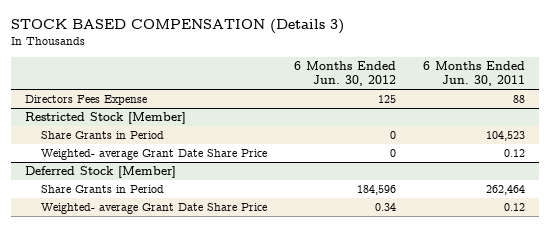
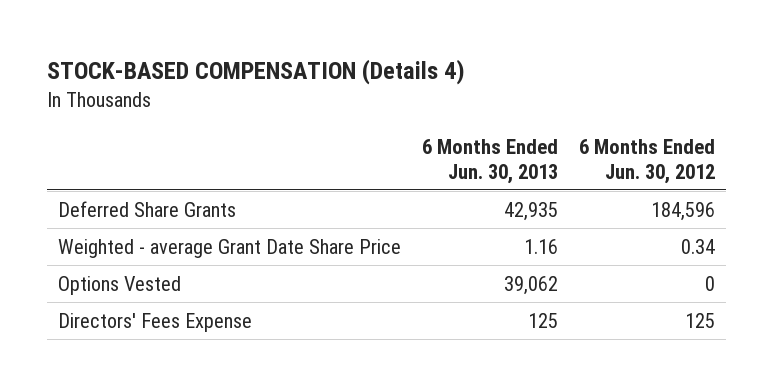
- STOCK BASED COMPENSATION (Details 3)
+ STOCK-BASED COMPENSATION (Details 4)
- | 6 Months Ended Jun. 30, 2012 | 6 Months Ended Jun. 30, 2011
+ | 6 Months Ended Jun. 30, 2013 | 6 Months Ended Jun. 30, 2012
- Directors Fees Expense | 125 | 88
- Restricted Stock [Member]
- Share Grants in Period | 0 | 104,523
- Weighted- average Grant Date Share Price | 0 | 0.12
- Deferred Stock [Member]
- Share Grants in Period | 184,596 | 262,464
- Weighted- average Grant Date Share Price | 0.34 | 0.12
+ Deferred Share Grants | 42,935 | 184,596
+ Weighted - average Grant Date Share Price | 1.16 | 0.34
+ Options Vested | 39,062 | 0
+ Directors' Fees Expense | 125 | 125

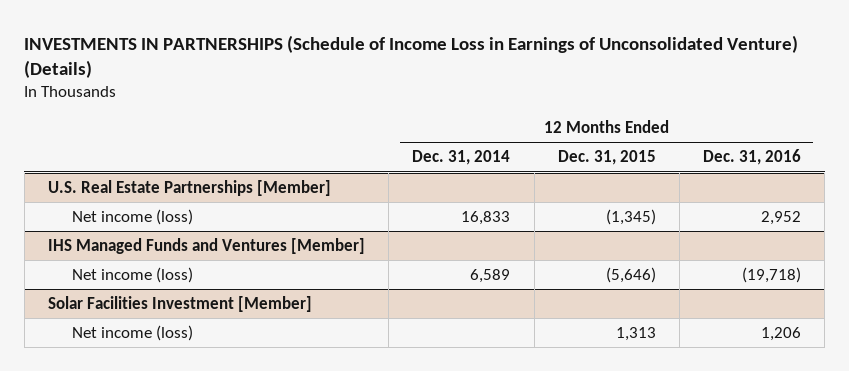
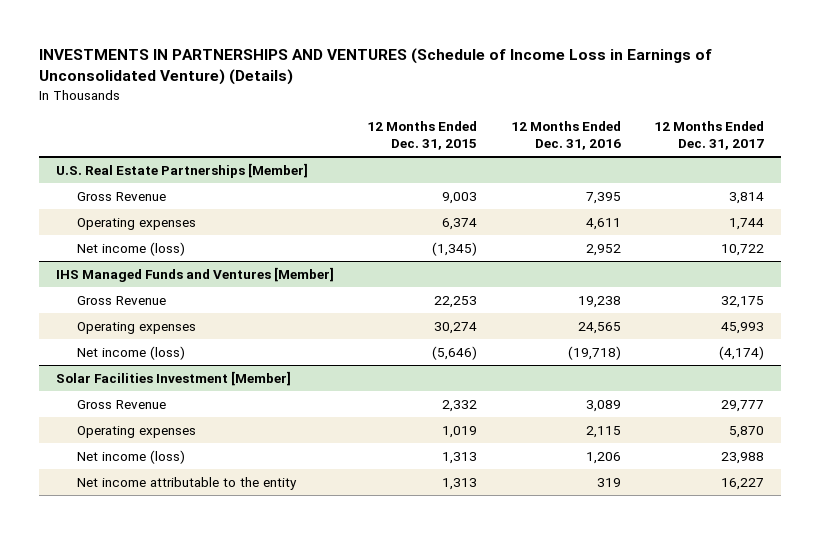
- INVESTMENTS IN PARTNERSHIPS (Schedule of Income Loss in Earnings of Unconsolidated Venture) (Details)
+ INVESTMENTS IN PARTNERSHIPS AND VENTURES (Schedule of Income Loss in Earnings of Unconsolidated Venture) (Details)
- | 12 Months Ended Dec. 31, 2014 | 12 Months Ended Dec. 31, 2015 | 12 Months Ended Dec. 31, 2016
+ | 12 Months Ended Dec. 31, 2015 | 12 Months Ended Dec. 31, 2016 | 12 Months Ended Dec. 31, 2017
@ U.S. Real Estate Partnerships [Member]
+ Gross Revenue | 9,003 | 7,395 | 3,814
+ Operating expenses | 6,374 | 4,611 | 1,744
@ IHS Managed Funds and Ventures [Member]
+ Gross Revenue | 22,253 | 19,238 | 32,175
+ Operating expenses | 30,274 | 24,565 | 45,993
@ Solar Facilities Investment [Member]
+ Gross Revenue | 2,332 | 3,089 | 29,777
+ Operating expenses | 1,019 | 2,115 | 5,870
+ Net income attributable to the entity | 1,313 | 319 | 16,227

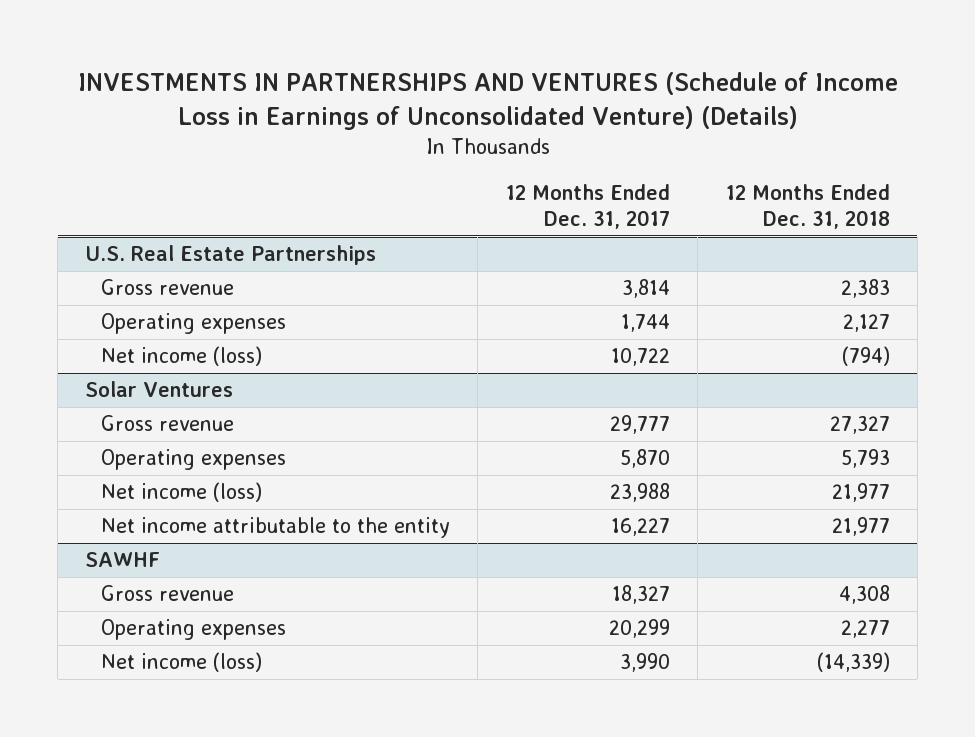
- | 12 Months Ended Dec. 31, 2015 | 12 Months Ended Dec. 31, 2016 | 12 Months Ended Dec. 31, 2017
+ | 12 Months Ended Dec. 31, 2017 | 12 Months Ended Dec. 31, 2018
- U.S. Real Estate Partnerships [Member]
- Gross Revenue | 9,003 | 7,395 | 3,814
+ U.S. Real Estate Partnerships
+ Gross revenue | 3,814 | 2,383
- IHS Managed Funds and Ventures [Member]
- Gross Revenue | 22,253 | 19,238 | 32,175
- Operating expenses | 30,274 | 24,565 | 45,993
- Net income (loss) | (5,646) | (19,718) | (4,174)
- Solar Facilities Investment [Member]
- Gross Revenue | 2,332 | 3,089 | 29,777
+ Solar Ventures
+ Gross revenue | 29,777 | 27,327
+ SAWHF
+ Gross revenue | 18,327 | 4,308
+ Operating expenses | 20,299 | 2,277
+ Net income (loss) | 3,990 | (14,339)

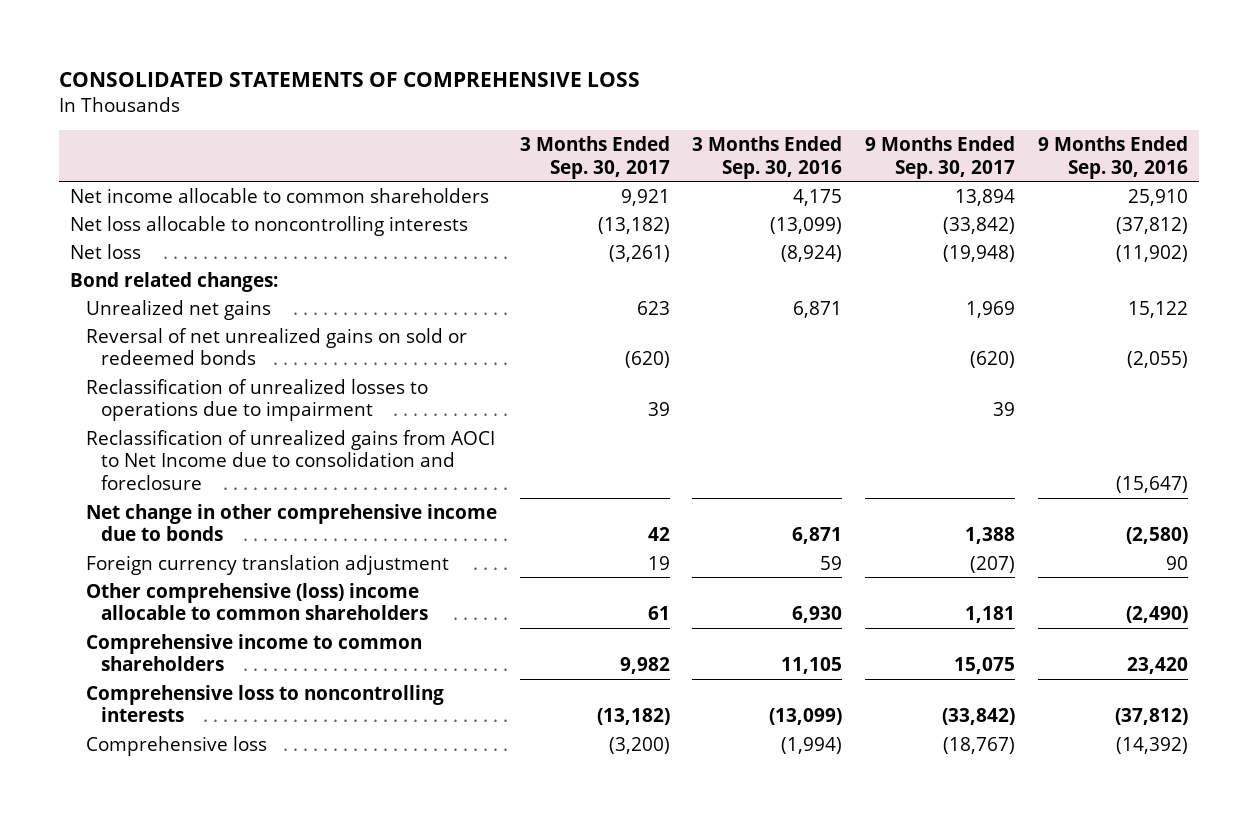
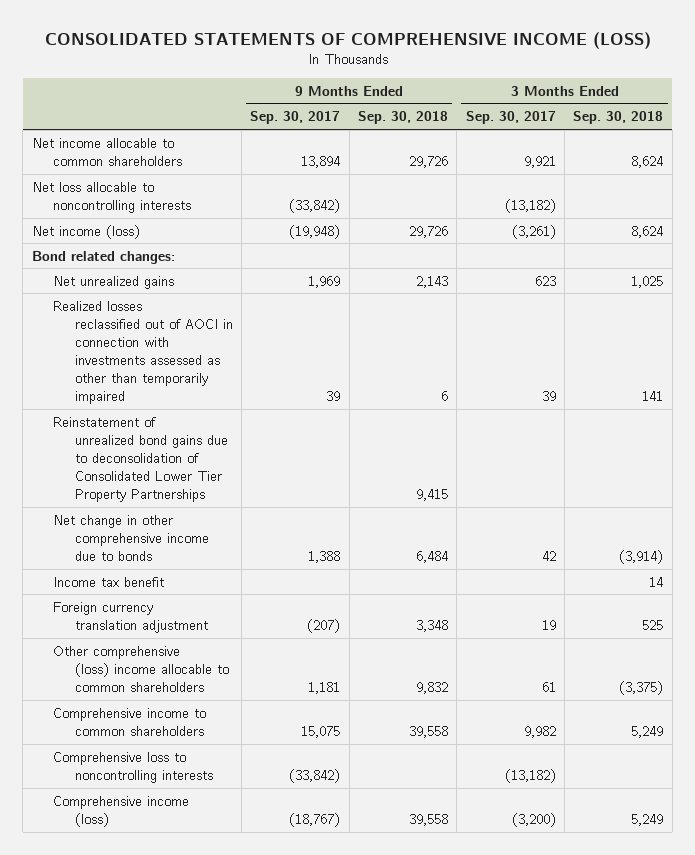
- CONSOLIDATED STATEMENTS OF COMPREHENSIVE LOSS
+ CONSOLIDATED STATEMENTS OF COMPREHENSIVE INCOME (LOSS)
- | 3 Months Ended Sep. 30, 2017 | 3 Months Ended Sep. 30, 2016 | 9 Months Ended Sep. 30, 2017 | 9 Months Ended Sep. 30, 2016
+ | 9 Months Ended Sep. 30, 2017 | 9 Months Ended Sep. 30, 2018 | 3 Months Ended Sep. 30, 2017 | 3 Months Ended Sep. 30, 2018
- Net loss | (3,261) | (8,924) | (19,948) | (11,902)
+ Net income (loss) | (19,948) | 29,726 | (3,261) | 8,624
- Unrealized net gains | 623 | 6,871 | 1,969 | 15,122
- Reversal of net unrealized gains on sold or redeemed bonds | (620) | | (620) | (2,055)
- Reclassification of unrealized losses to operations due to impairment | 39 | | 39 |
- Reclassification of unrealized gains from AOCI to Net Income due to consolidation and foreclosure | | | | (15,647)
+ Net unrealized gains | 1,969 | 2,143 | 623 | 1,025
+ Realized losses reclassified out of AOCI in connection with investments assessed as other than temporarily impaired | 39 | 6 | 39 | 141
+ Reinstatement of unrealized bond gains due to deconsolidation of Consolidated Lower Tier Property Partnerships | | 9,415 | |
+ Income tax benefit | | | | 14
- Comprehensive loss | (3,200) | (1,994) | (18,767) | (14,392)
+ Comprehensive income (loss) | (18,767) | 39,558 | (3,200) | 5,249

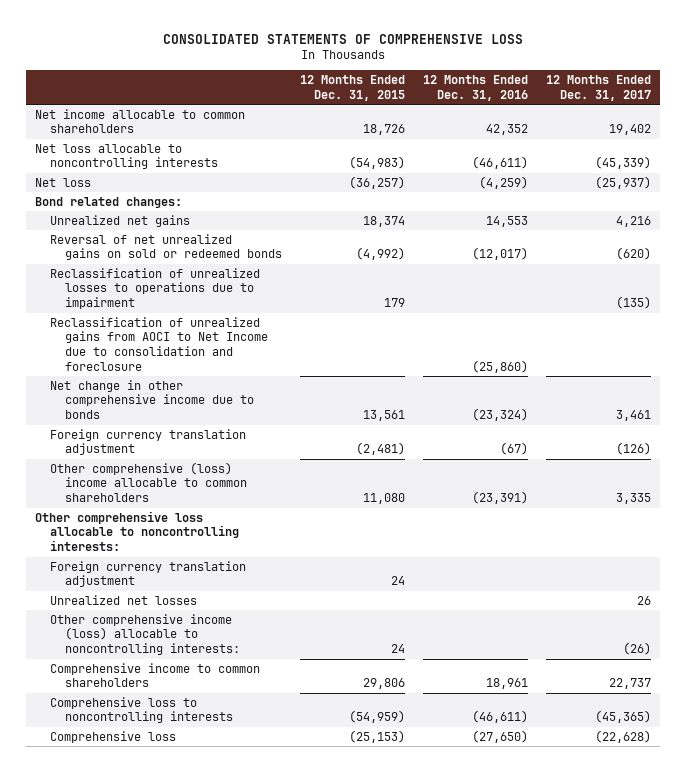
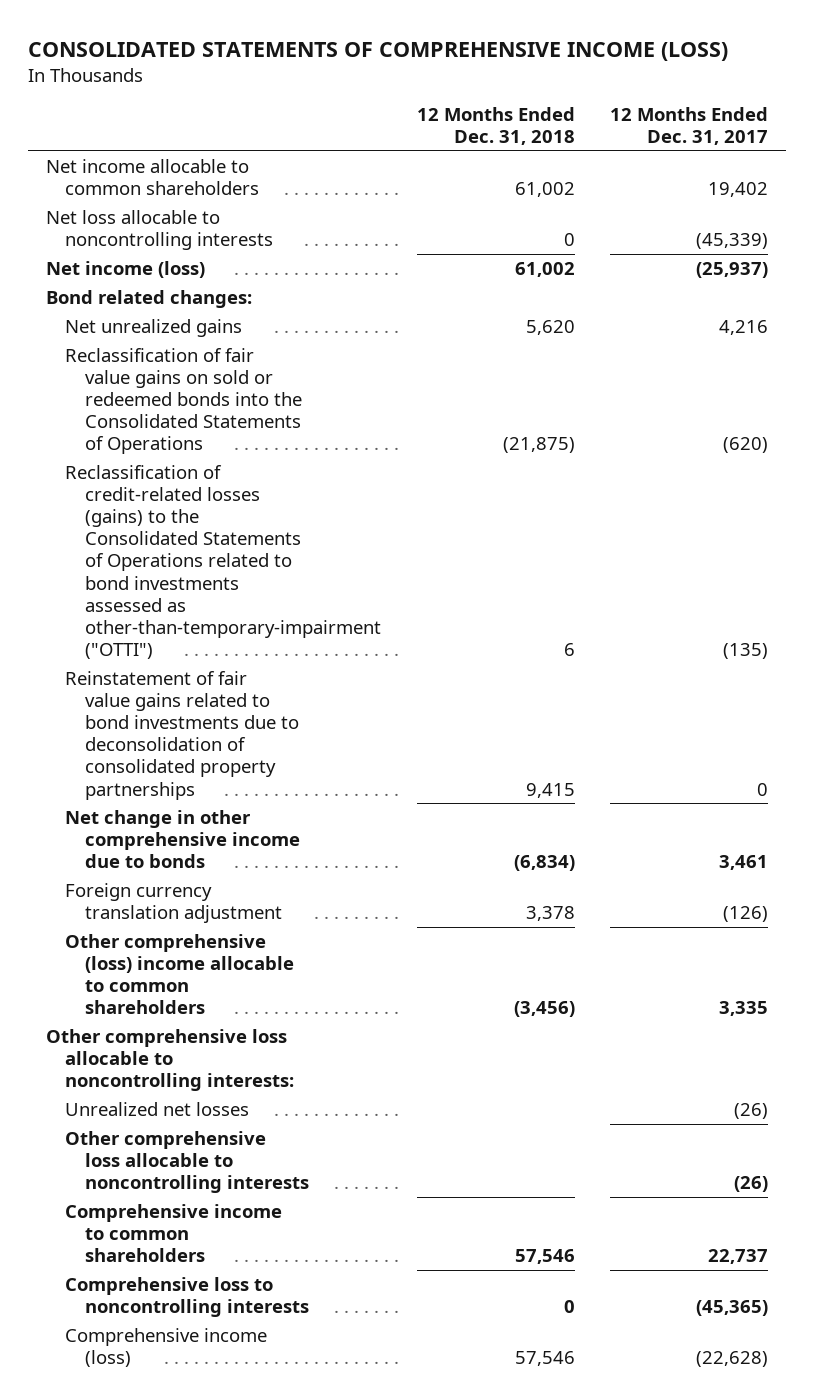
- CONSOLIDATED STATEMENTS OF COMPREHENSIVE LOSS
+ CONSOLIDATED STATEMENTS OF COMPREHENSIVE INCOME (LOSS)
- | 12 Months Ended Dec. 31, 2015 | 12 Months Ended Dec. 31, 2016 | 12 Months Ended Dec. 31, 2017
+ | 12 Months Ended Dec. 31, 2018 | 12 Months Ended Dec. 31, 2017
- Net loss | (36,257) | (4,259) | (25,937)
+ Net income (loss) | 61,002 | (25,937)
- Unrealized net gains | 18,374 | 14,553 | 4,216
- Reversal of net unrealized gains on sold or redeemed bonds | (4,992) | (12,017) | (620)
- Reclassification of unrealized losses to operations due to impairment | 179 | | (135)
- Reclassification of unrealized gains from AOCI to Net Income due to consolidation and foreclosure | | (25,860) |
+ Net unrealized gains | 5,620 | 4,216
+ Reclassification of fair value gains on sold or redeemed bonds into the Consolidated Statements of Operations | (21,875) | (620)
+ Reclassification of credit-related losses (gains) to the Consolidated Statements of Operations related to bond investments assessed as other-than-temporary-impairment ("OTTI") | 6 | (135)
+ Reinstatement of fair value gains related to bond investments due to deconsolidation of consolidated property partnerships | 9,415 | 0
- Foreign currency translation adjustment | 24 | |
- Unrealized net losses | | | 26
- Other comprehensive income (loss) allocable to noncontrolling interests: | 24 | | (26)
+ Unrealized net losses | | (26)
+ Other comprehensive loss allocable to noncontrolling interests | | (26)
- Comprehensive loss | (25,153) | (27,650) | (22,628)
+ Comprehensive income (loss) | 57,546 | (22,628)

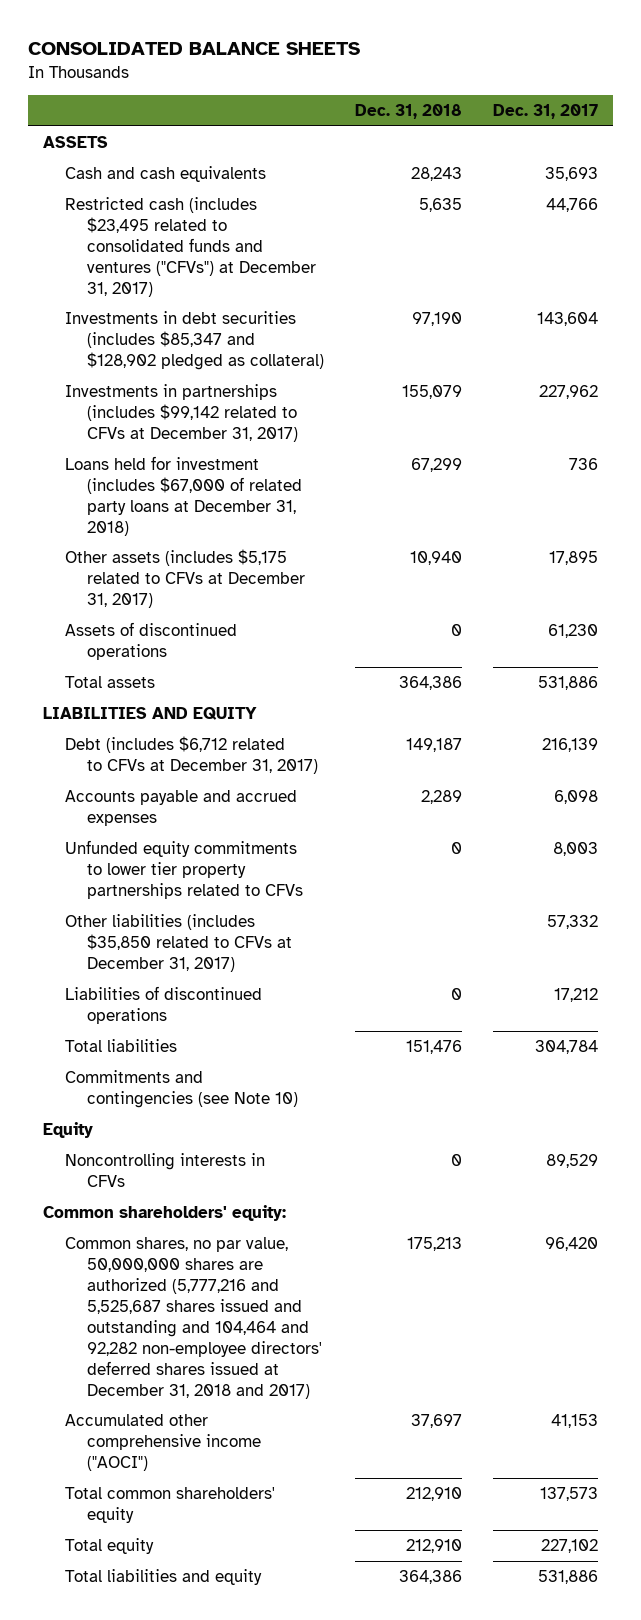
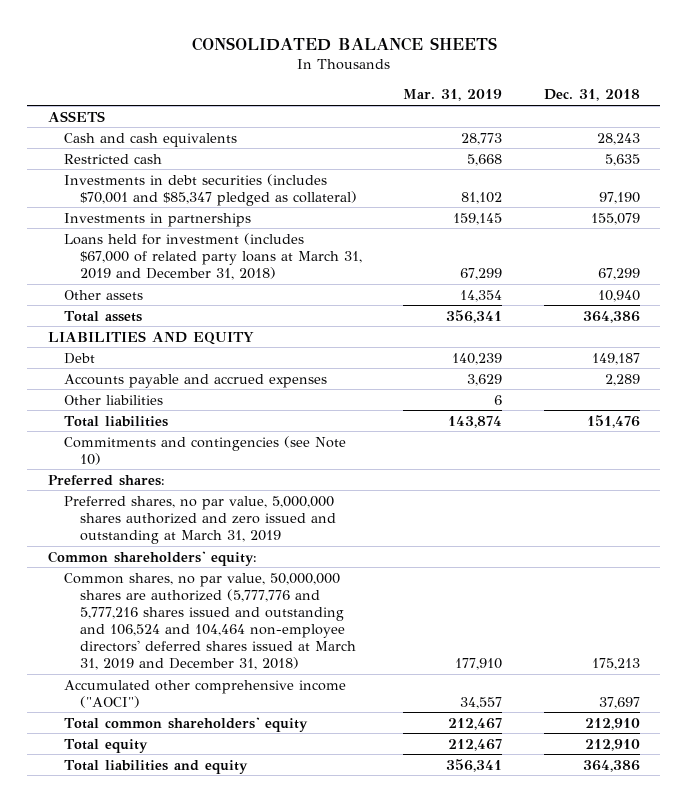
- | Dec. 31, 2018 | Dec. 31, 2017
+ | Mar. 31, 2019 | Dec. 31, 2018
- Restricted cash (includes $23,495 related to consolidated funds and ventures ("CFVs") at December 31, 2017) | 5,635 | 44,766
- Investments in debt securities (includes $85,347 and $128,902 pledged as collateral) | 97,190 | 143,604
- Investments in partnerships (includes $99,142 related to CFVs at December 31, 2017) | 155,079 | 227,962
- Loans held for investment (includes $67,000 of related party loans at December 31, 2018) | 67,299 | 736
- Other assets (includes $5,175 related to CFVs at December 31, 2017) | 10,940 | 17,895
- Assets of discontinued operations | 0 | 61,230
+ Restricted cash | 5,668 | 5,635
+ Investments in debt securities (includes $70,001 and $85,347 pledged as collateral) | 81,102 | 97,190
+ Investments in partnerships | 159,145 | 155,079
+ Loans held for investment (includes $67,000 of related party loans at March 31, 2019 and December 31, 2018) | 67,299 | 67,299
+ Other assets | 14,354 | 10,940
- Debt (includes $6,712 related to CFVs at December 31, 2017) | 149,187 | 216,139
+ Debt | 140,239 | 149,187
- Unfunded equity commitments to lower tier property partnerships related to CFVs | 0 | 8,003
- Other liabilities (includes $35,850 related to CFVs at December 31, 2017) | | 57,332
- Liabilities of discontinued operations | 0 | 17,212
+ Other liabilities | 6 |
- Equity
- Noncontrolling interests in CFVs | 0 | 89,529
+ Preferred shares:
+ Preferred shares, no par value, 5,000,000 shares authorized and zero issued and outstanding at March 31, 2019
- Common shares, no par value, 50,000,000 shares are authorized (5,777,216 and 5,525,687 shares issued and outstanding and 104,464 and 92,282 non-employee directors' deferred shares issued at December 31, 2018 and 2017) | 175,213 | 96,420
+ Common shares, no par value, 50,000,000 shares are authorized (5,777,776 and 5,777,216 shares issued and outstanding and 106,524 and 104,464 non-employee directors' deferred shares issued at March 31, 2019 and December 31, 2018) | 177,910 | 175,213

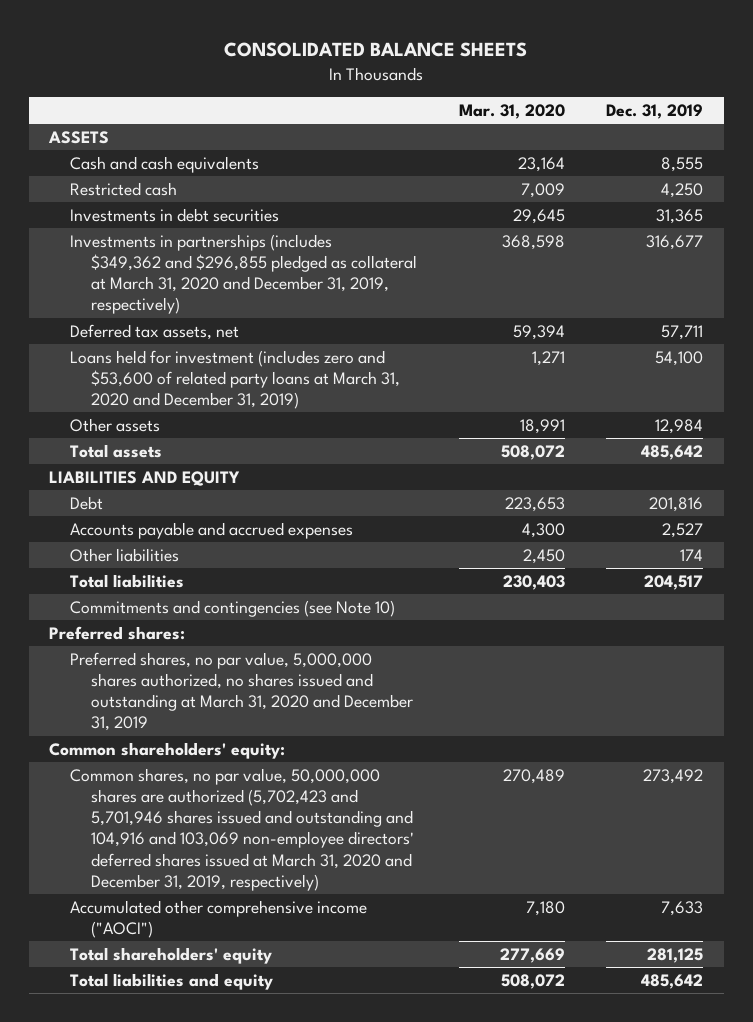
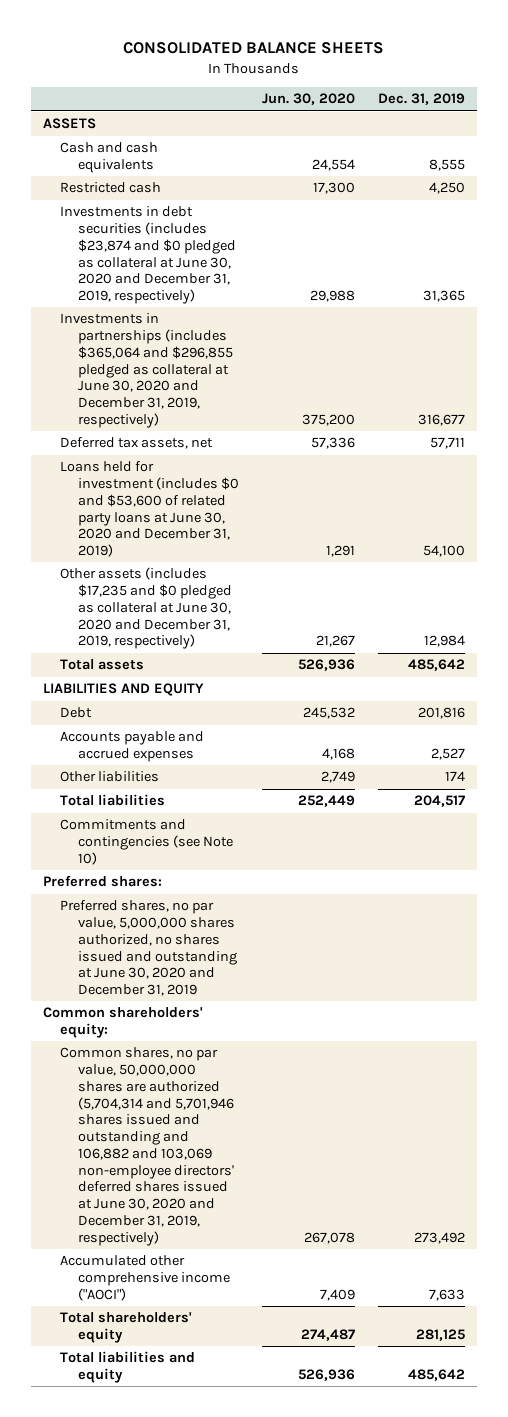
- | Mar. 31, 2020 | Dec. 31, 2019
+ | Jun. 30, 2020 | Dec. 31, 2019
- Investments in debt securities | 29,645 | 31,365
- Investments in partnerships (includes $349,362 and $296,855 pledged as collateral at March 31, 2020 and December 31, 2019, respectively) | 368,598 | 316,677
+ Investments in debt securities (includes $23,874 and $0 pledged as collateral at June 30, 2020 and December 31, 2019, respectively) | 29,988 | 31,365
+ Investments in partnerships (includes $365,064 and $296,855 pledged as collateral at June 30, 2020 and December 31, 2019, respectively) | 375,200 | 316,677
- Loans held for investment (includes zero and $53,600 of related party loans at March 31, 2020 and December 31, 2019) | 1,271 | 54,100
- Other assets | 18,991 | 12,984
+ Loans held for investment (includes $0 and $53,600 of related party loans at June 30, 2020 and December 31, 2019) | 1,291 | 54,100
+ Other assets (includes $17,235 and $0 pledged as collateral at June 30, 2020 and December 31, 2019, respectively) | 21,267 | 12,984
- Preferred shares, no par value, 5,000,000 shares authorized, no shares issued and outstanding at March 31, 2020 and December 31, 2019
+ Preferred shares, no par value, 5,000,000 shares authorized, no shares issued and outstanding at June 30, 2020 and December 31, 2019
- Common shares, no par value, 50,000,000 shares are authorized (5,702,423 and 5,701,946 shares issued and outstanding and 104,916 and 103,069 non-employee directors' deferred shares issued at March 31, 2020 and December 31, 2019, respectively) | 270,489 | 273,492
+ Common shares, no par value, 50,000,000 shares are authorized (5,704,314 and 5,701,946 shares issued and outstanding and 106,882 and 103,069 non-employee directors' deferred shares issued at June 30, 2020 and December 31, 2019, respectively) | 267,078 | 273,492

